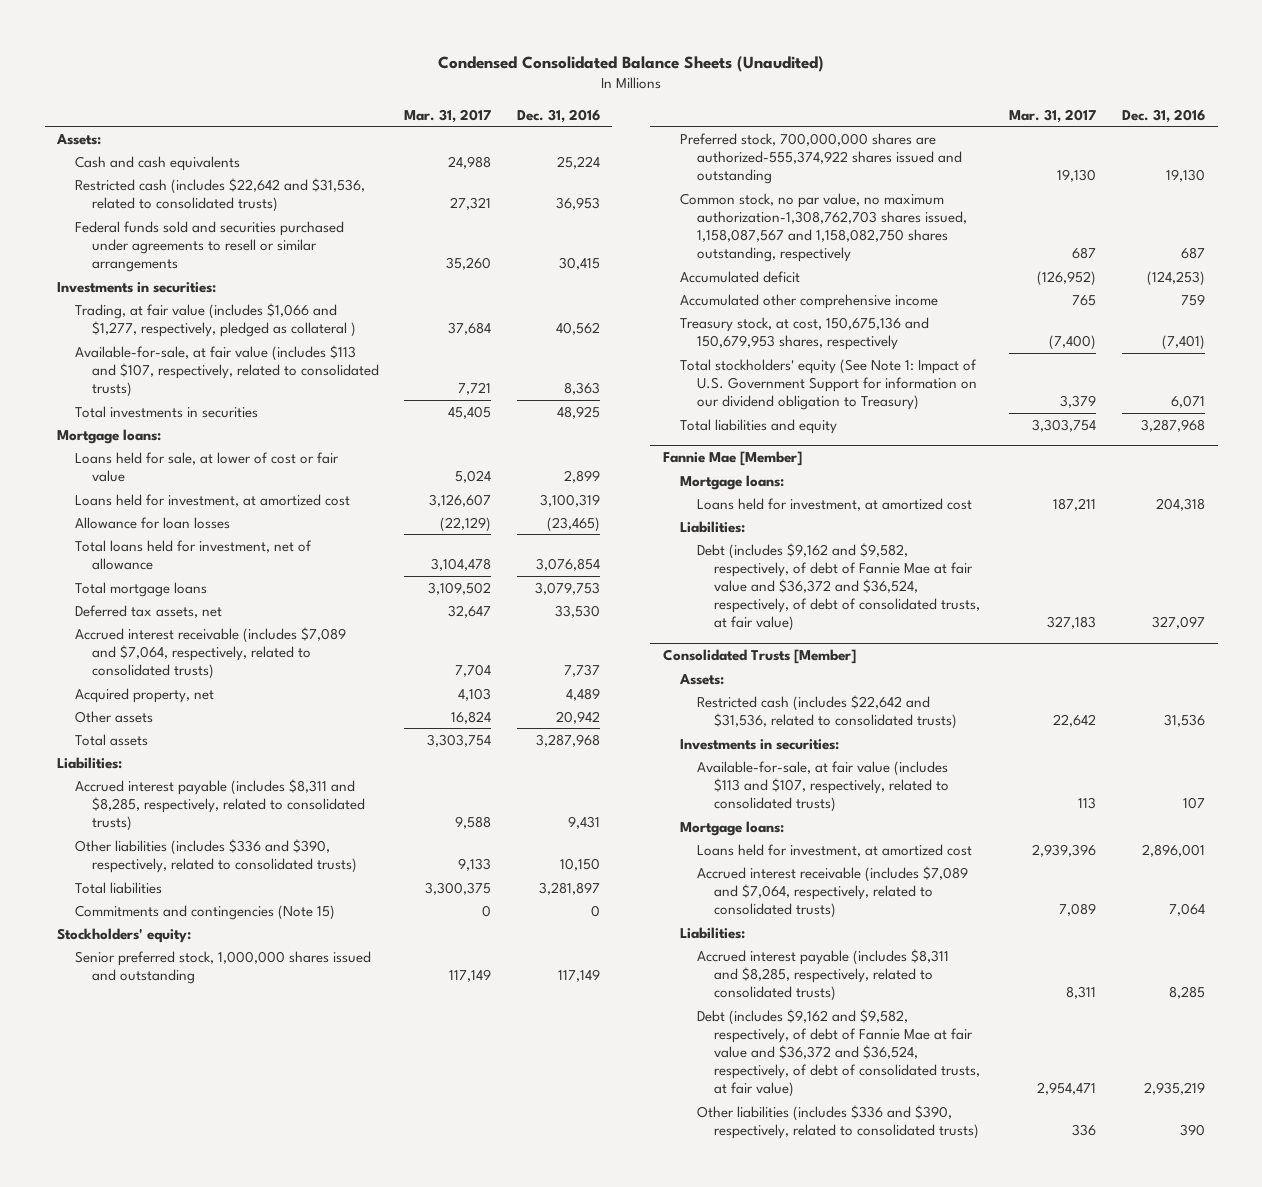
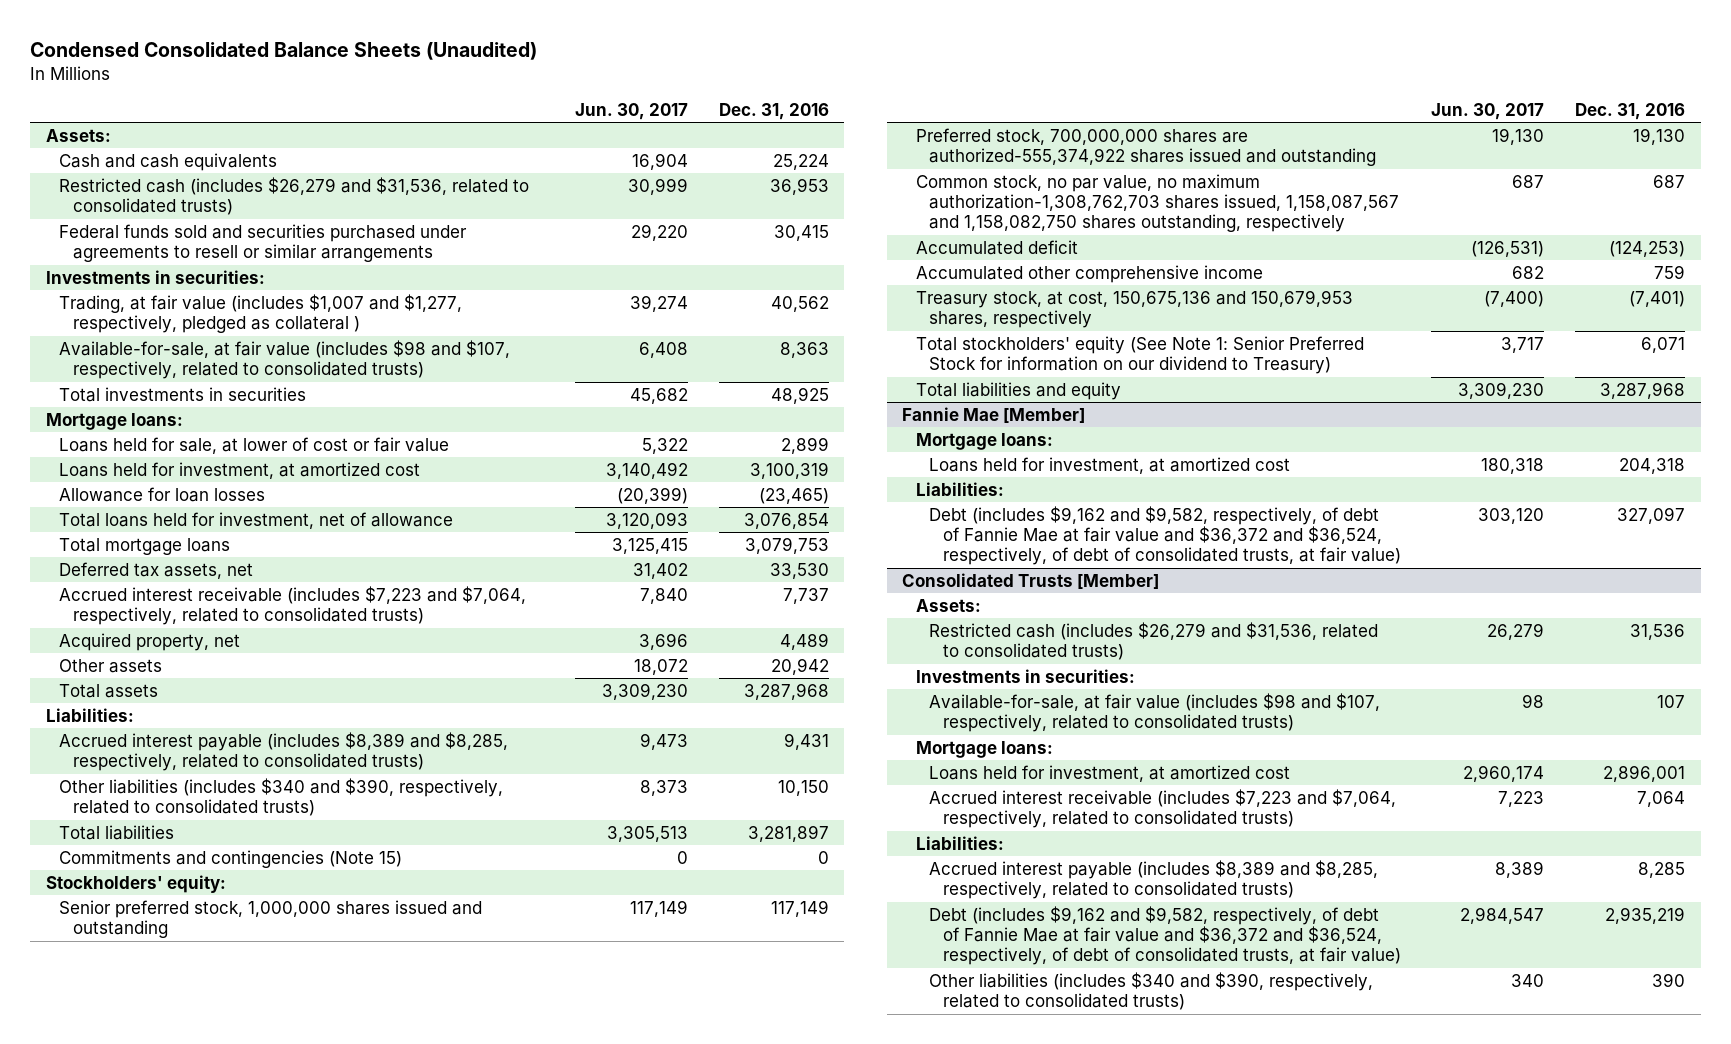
- | Mar. 31, 2017 | Dec. 31, 2016
+ | Jun. 30, 2017 | Dec. 31, 2016
- Restricted cash (includes $22,642 and $31,536, related to consolidated trusts) | 27,321 | 36,953
+ Restricted cash (includes $26,279 and $31,536, related to consolidated trusts) | 30,999 | 36,953
- Trading, at fair value (includes $1,066 and $1,277, respectively, pledged as collateral ) | 37,684 | 40,562
- Available-for-sale, at fair value (includes $113 and $107, respectively, related to consolidated trusts) | 7,721 | 8,363
+ Trading, at fair value (includes $1,007 and $1,277, respectively, pledged as collateral ) | 39,274 | 40,562
+ Available-for-sale, at fair value (includes $98 and $107, respectively, related to consolidated trusts) | 6,408 | 8,363
- Accrued interest receivable (includes $7,089 and $7,064, respectively, related to consolidated trusts) | 7,704 | 7,737
+ Accrued interest receivable (includes $7,223 and $7,064, respectively, related to consolidated trusts) | 7,840 | 7,737
- Accrued interest payable (includes $8,311 and $8,285, respectively, related to consolidated trusts) | 9,588 | 9,431
- Other liabilities (includes $336 and $390, respectively, related to consolidated trusts) | 9,133 | 10,150
+ Accrued interest payable (includes $8,389 and $8,285, respectively, related to consolidated trusts) | 9,473 | 9,431
+ Other liabilities (includes $340 and $390, respectively, related to consolidated trusts) | 8,373 | 10,150
- Total stockholders' equity (See Note 1: Impact of U.S. Government Support for information on our dividend obligation to Treasury) | 3,379 | 6,071
+ Total stockholders' equity (See Note 1: Senior Preferred Stock for information on our dividend to Treasury) | 3,717 | 6,071
@ Consolidated Trusts [Member]
- Restricted cash (includes $22,642 and $31,536, related to consolidated trusts) | 22,642 | 31,536
+ Restricted cash (includes $26,279 and $31,536, related to consolidated trusts) | 26,279 | 31,536
- Available-for-sale, at fair value (includes $113 and $107, respectively, related to consolidated trusts) | 113 | 107
+ Available-for-sale, at fair value (includes $98 and $107, respectively, related to consolidated trusts) | 98 | 107
- Accrued interest receivable (includes $7,089 and $7,064, respectively, related to consolidated trusts) | 7,089 | 7,064
+ Accrued interest receivable (includes $7,223 and $7,064, respectively, related to consolidated trusts) | 7,223 | 7,064
- Accrued interest payable (includes $8,311 and $8,285, respectively, related to consolidated trusts) | 8,311 | 8,285
+ Accrued interest payable (includes $8,389 and $8,285, respectively, related to consolidated trusts) | 8,389 | 8,285
- Other liabilities (includes $336 and $390, respectively, related to consolidated trusts) | 336 | 390
+ Other liabilities (includes $340 and $390, respectively, related to consolidated trusts) | 340 | 390

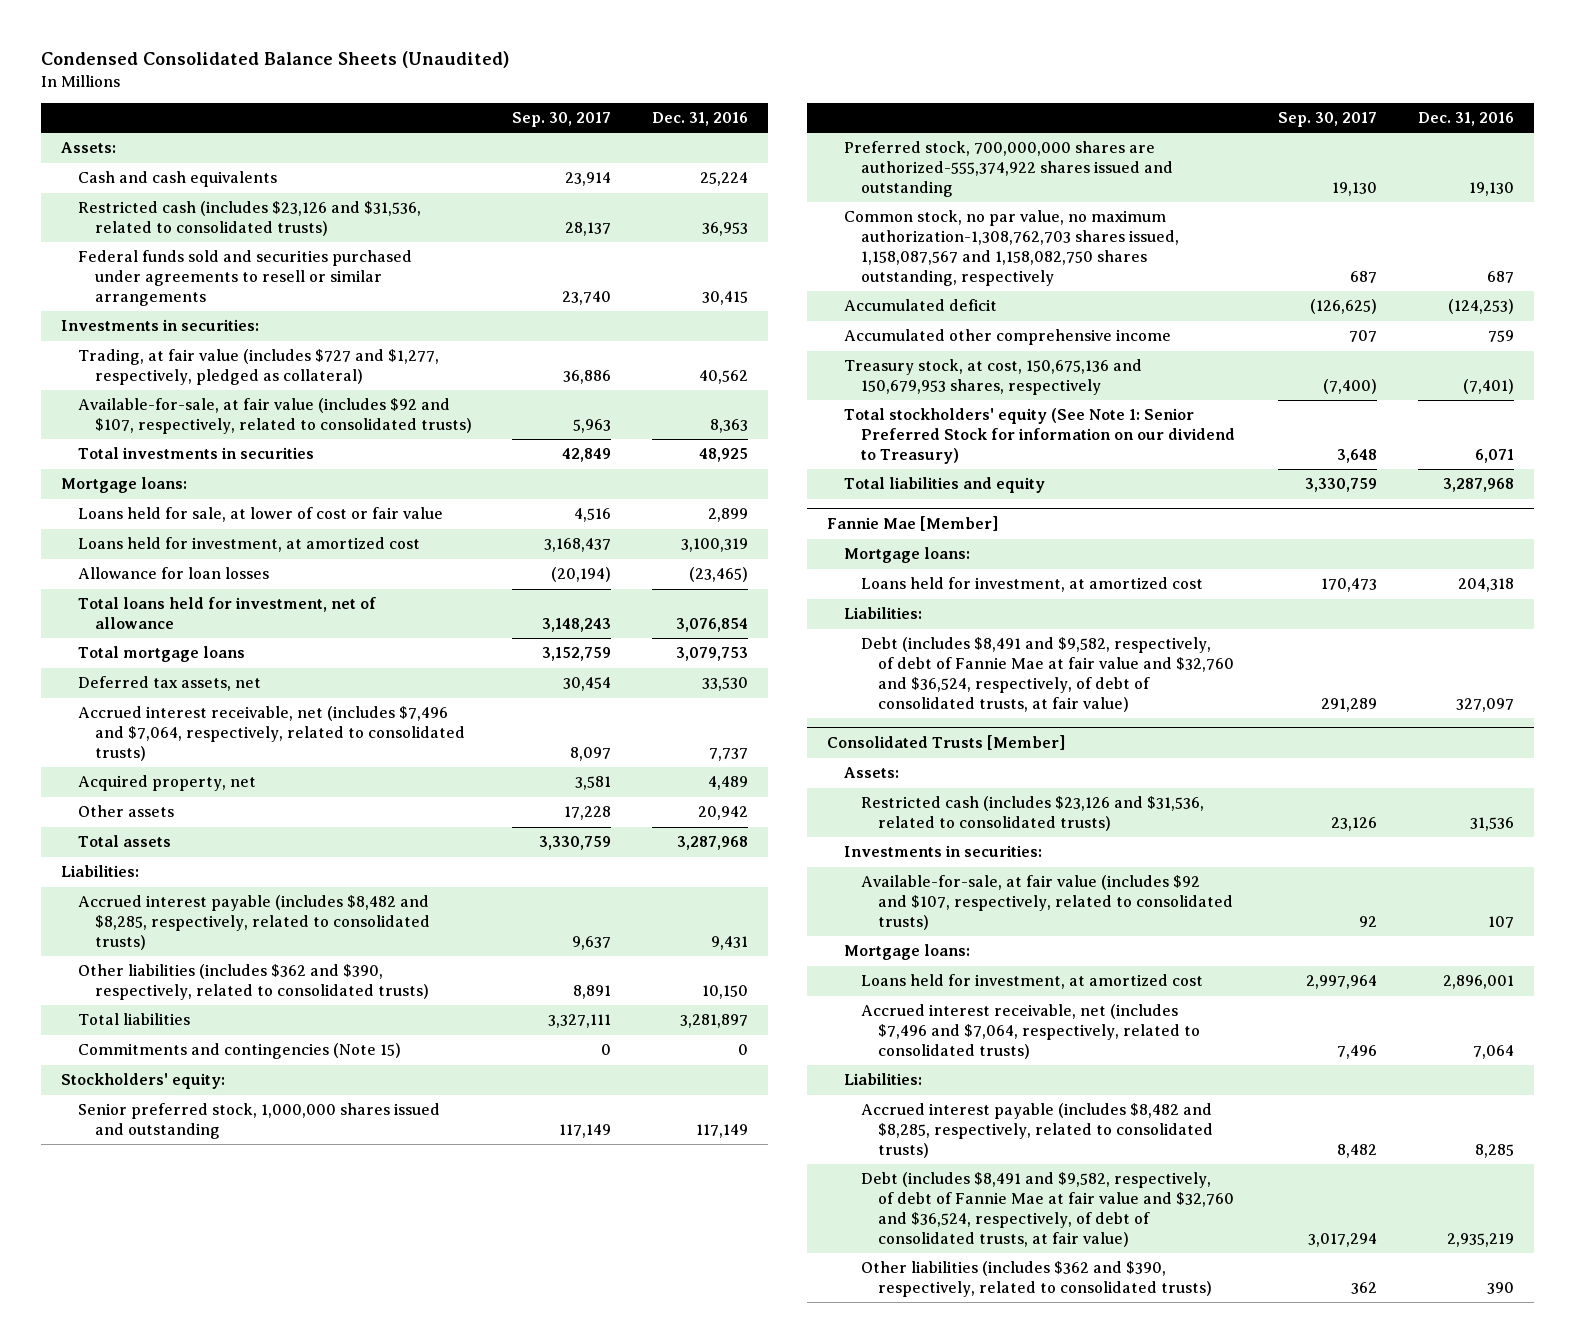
- | Jun. 30, 2017 | Dec. 31, 2016
+ | Sep. 30, 2017 | Dec. 31, 2016
- Restricted cash (includes $26,279 and $31,536, related to consolidated trusts) | 30,999 | 36,953
+ Restricted cash (includes $23,126 and $31,536, related to consolidated trusts) | 28,137 | 36,953
- Trading, at fair value (includes $1,007 and $1,277, respectively, pledged as collateral ) | 39,274 | 40,562
- Available-for-sale, at fair value (includes $98 and $107, respectively, related to consolidated trusts) | 6,408 | 8,363
+ Trading, at fair value (includes $727 and $1,277, respectively, pledged as collateral) | 36,886 | 40,562
+ Available-for-sale, at fair value (includes $92 and $107, respectively, related to consolidated trusts) | 5,963 | 8,363
- Accrued interest receivable (includes $7,223 and $7,064, respectively, related to consolidated trusts) | 7,840 | 7,737
+ Accrued interest receivable, net (includes $7,496 and $7,064, respectively, related to consolidated trusts) | 8,097 | 7,737
- Accrued interest payable (includes $8,389 and $8,285, respectively, related to consolidated trusts) | 9,473 | 9,431
- Other liabilities (includes $340 and $390, respectively, related to consolidated trusts) | 8,373 | 10,150
+ Accrued interest payable (includes $8,482 and $8,285, respectively, related to consolidated trusts) | 9,637 | 9,431
+ Other liabilities (includes $362 and $390, respectively, related to consolidated trusts) | 8,891 | 10,150
@ Fannie Mae [Member]
- Debt (includes $9,162 and $9,582, respectively, of debt of Fannie Mae at fair value and $36,372 and $36,524, respectively, of debt of consolidated trusts, at fair value) | 303,120 | 327,097
+ Debt (includes $8,491 and $9,582, respectively, of debt of Fannie Mae at fair value and $32,760 and $36,524, respectively, of debt of consolidated trusts, at fair value) | 291,289 | 327,097
@ Consolidated Trusts [Member]
- Restricted cash (includes $26,279 and $31,536, related to consolidated trusts) | 26,279 | 31,536
+ Restricted cash (includes $23,126 and $31,536, related to consolidated trusts) | 23,126 | 31,536
- Available-for-sale, at fair value (includes $98 and $107, respectively, related to consolidated trusts) | 98 | 107
+ Available-for-sale, at fair value (includes $92 and $107, respectively, related to consolidated trusts) | 92 | 107
- Accrued interest receivable (includes $7,223 and $7,064, respectively, related to consolidated trusts) | 7,223 | 7,064
+ Accrued interest receivable, net (includes $7,496 and $7,064, respectively, related to consolidated trusts) | 7,496 | 7,064
- Accrued interest payable (includes $8,389 and $8,285, respectively, related to consolidated trusts) | 8,389 | 8,285
- Debt (includes $9,162 and $9,582, respectively, of debt of Fannie Mae at fair value and $36,372 and $36,524, respectively, of debt of consolidated trusts, at fair value) | 2,984,547 | 2,935,219
- Other liabilities (includes $340 and $390, respectively, related to consolidated trusts) | 340 | 390
+ Accrued interest payable (includes $8,482 and $8,285, respectively, related to consolidated trusts) | 8,482 | 8,285
+ Debt (includes $8,491 and $9,582, respectively, of debt of Fannie Mae at fair value and $32,760 and $36,524, respectively, of debt of consolidated trusts, at fair value) | 3,017,294 | 2,935,219
+ Other liabilities (includes $362 and $390, respectively, related to consolidated trusts) | 362 | 390

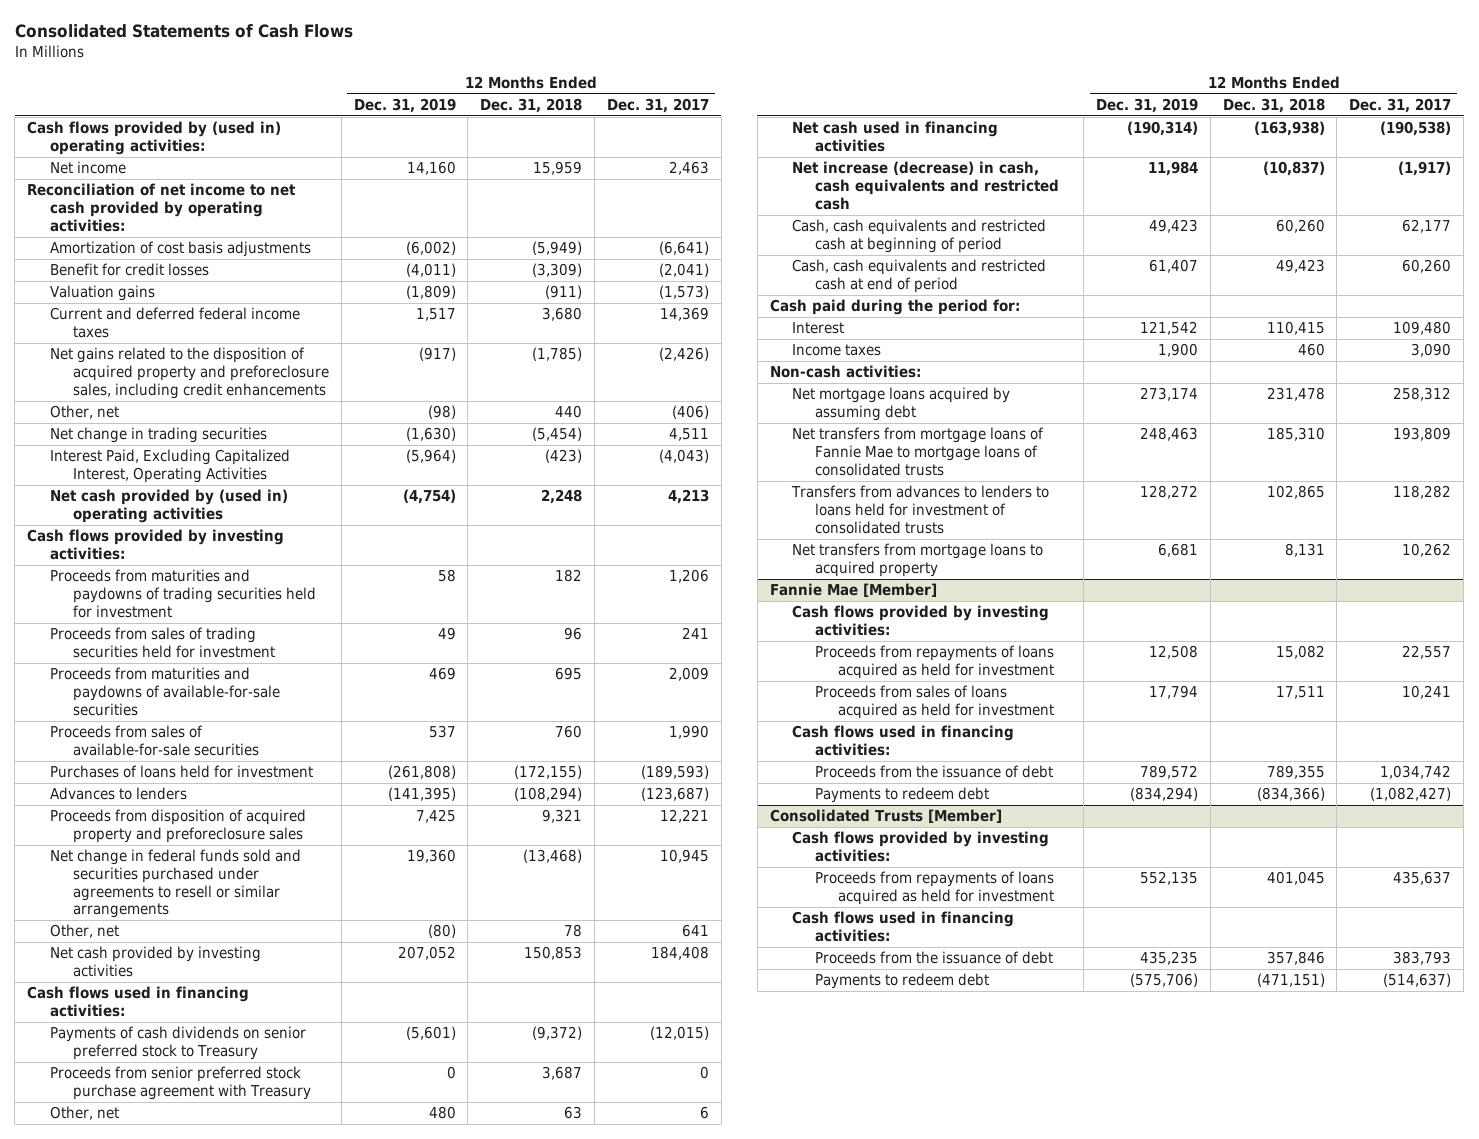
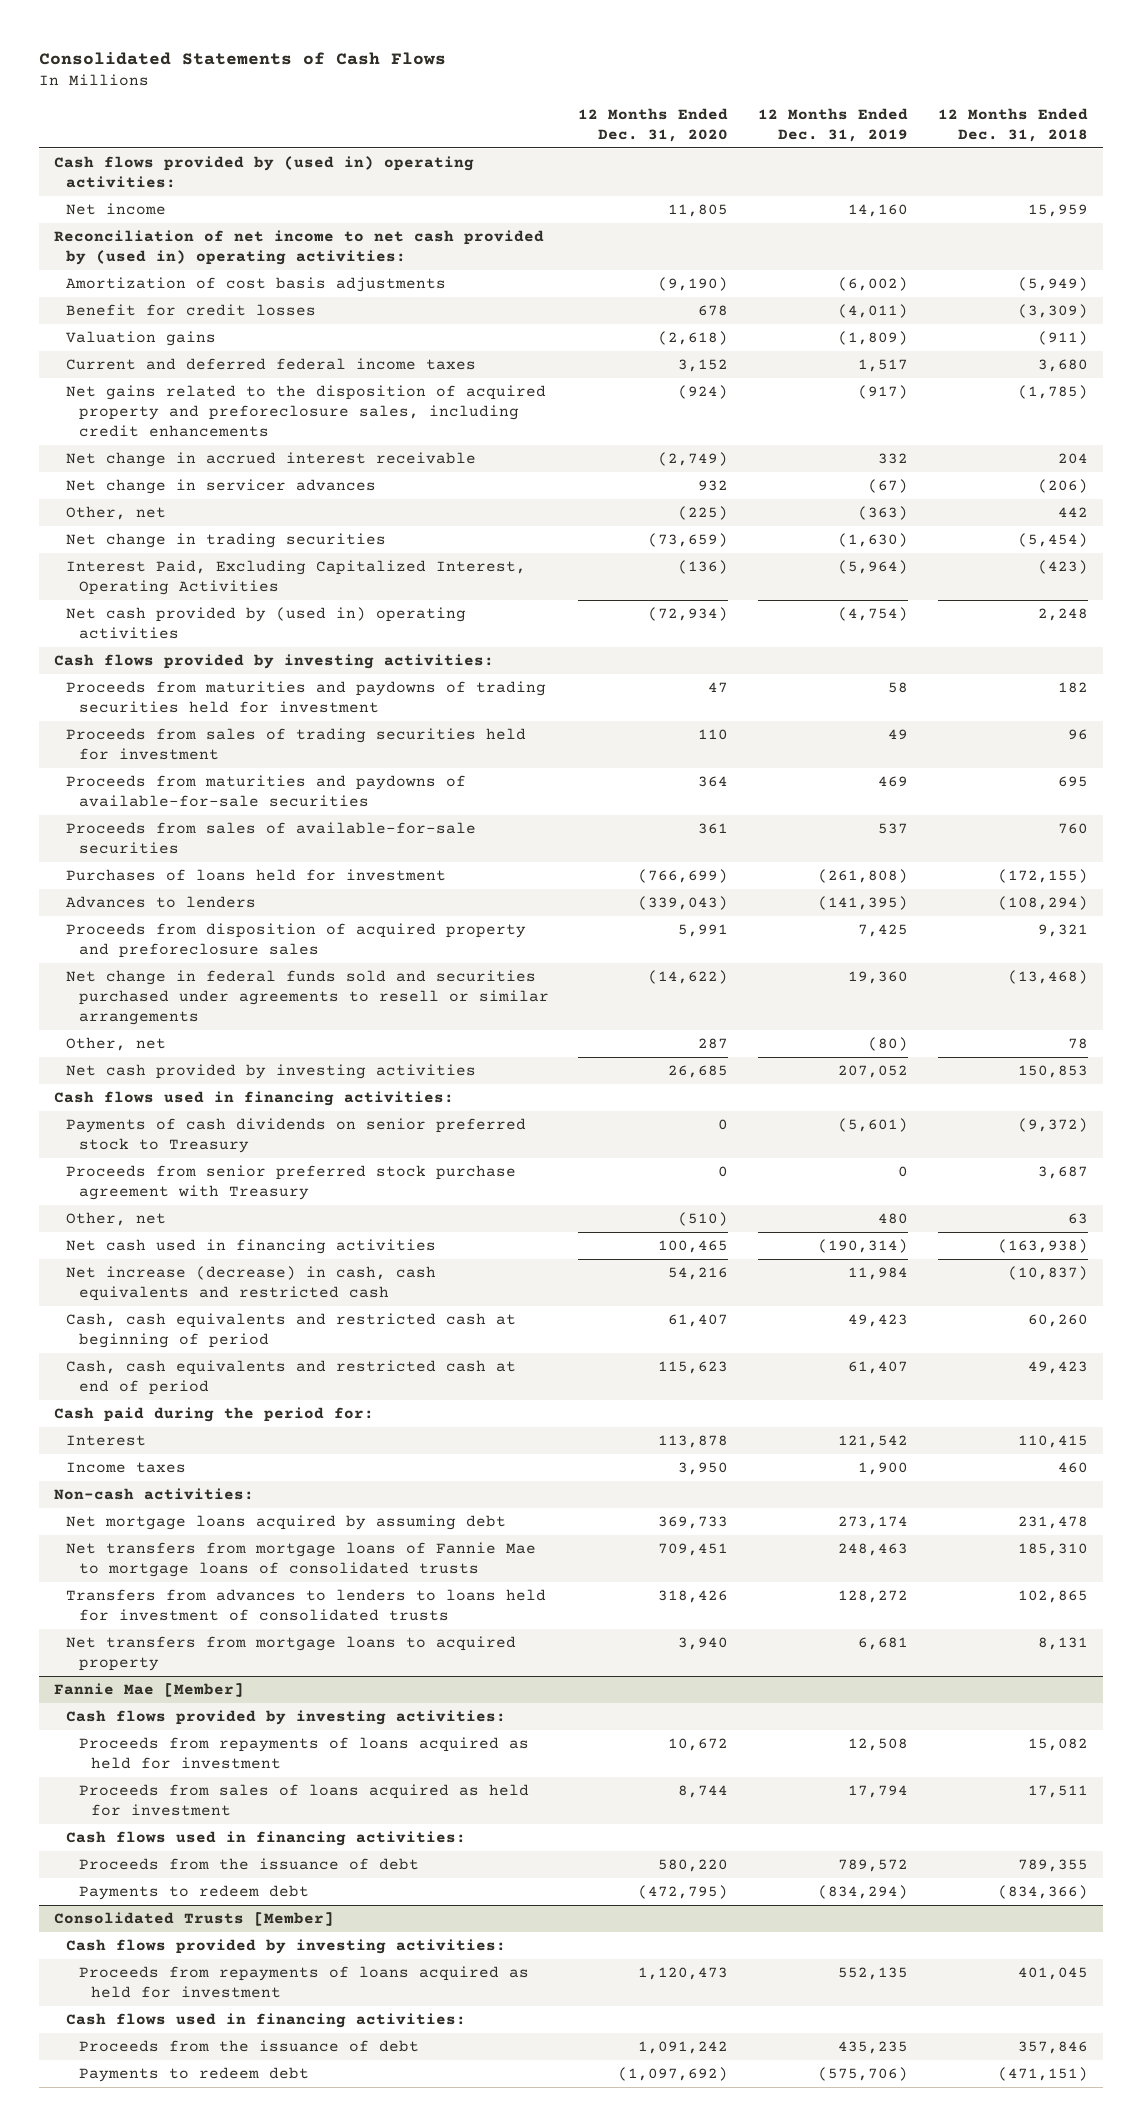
- | 12 Months Ended Dec. 31, 2019 | 12 Months Ended Dec. 31, 2018 | 12 Months Ended Dec. 31, 2017
+ | 12 Months Ended Dec. 31, 2020 | 12 Months Ended Dec. 31, 2019 | 12 Months Ended Dec. 31, 2018
- Reconciliation of net income to net cash provided by operating activities:
+ Reconciliation of net income to net cash provided by (used in) operating activities:
- Other, net | (98) | 440 | (406)
+ Net change in accrued interest receivable | (2,749) | 332 | 204
+ Net change in servicer advances | 932 | (67) | (206)
+ Other, net | (225) | (363) | 442

